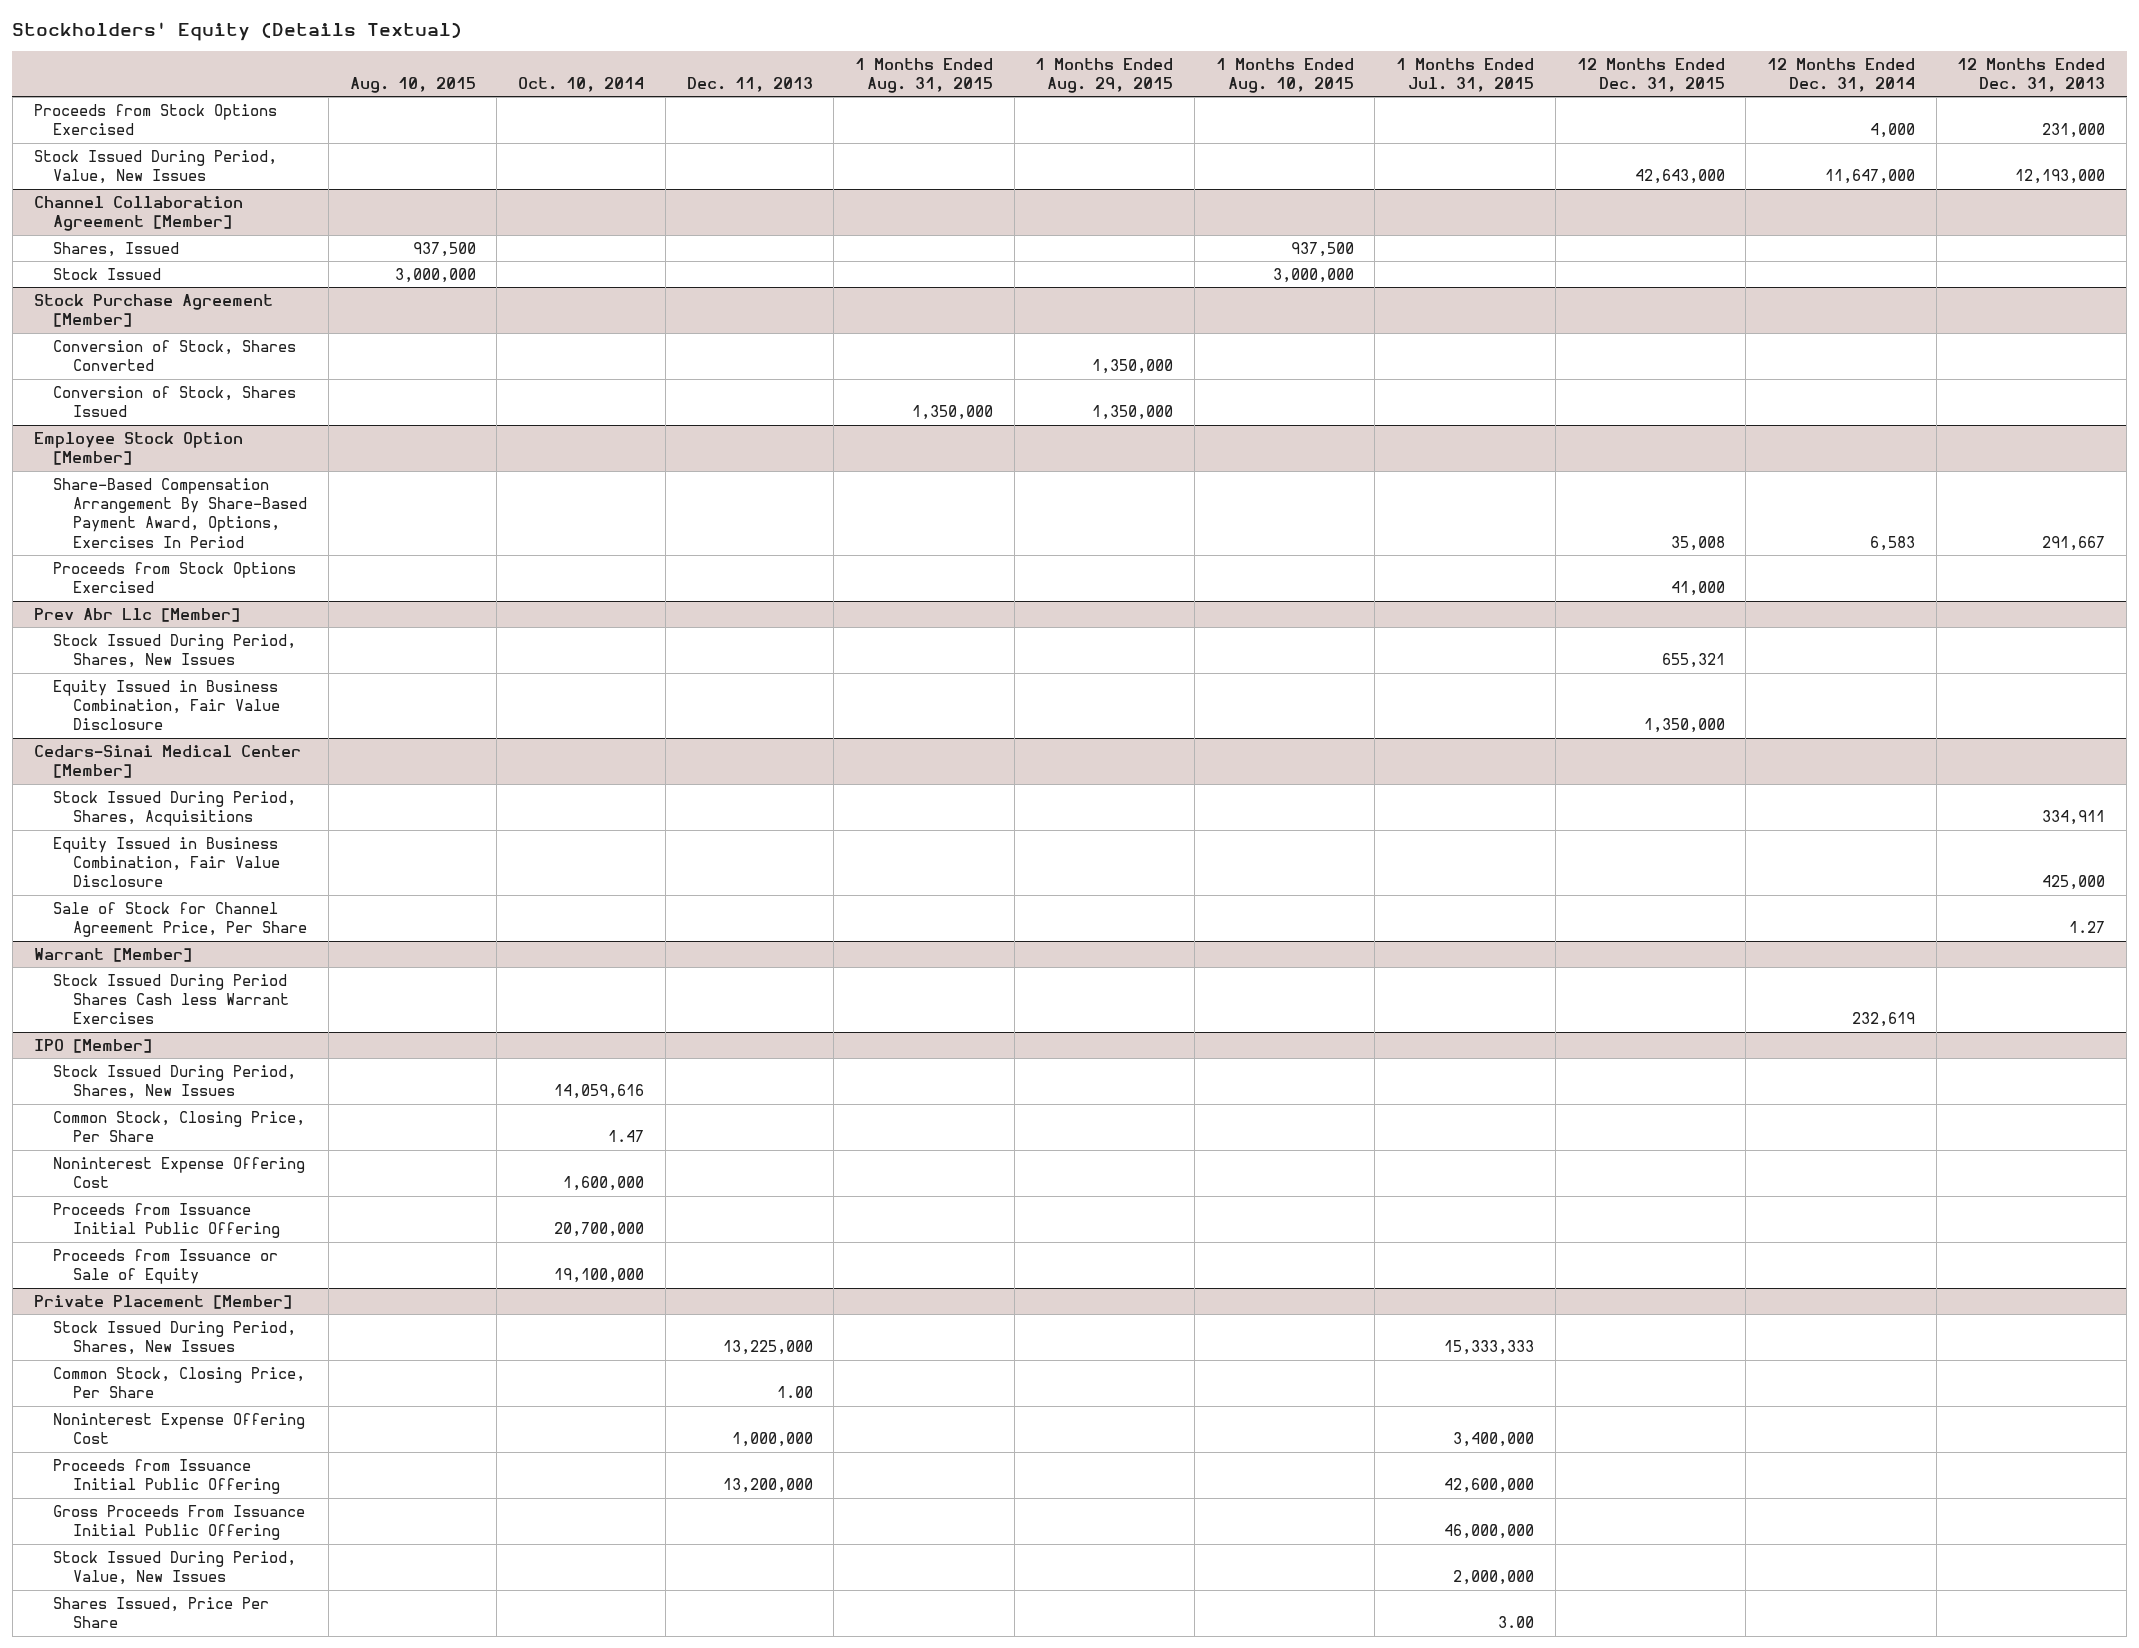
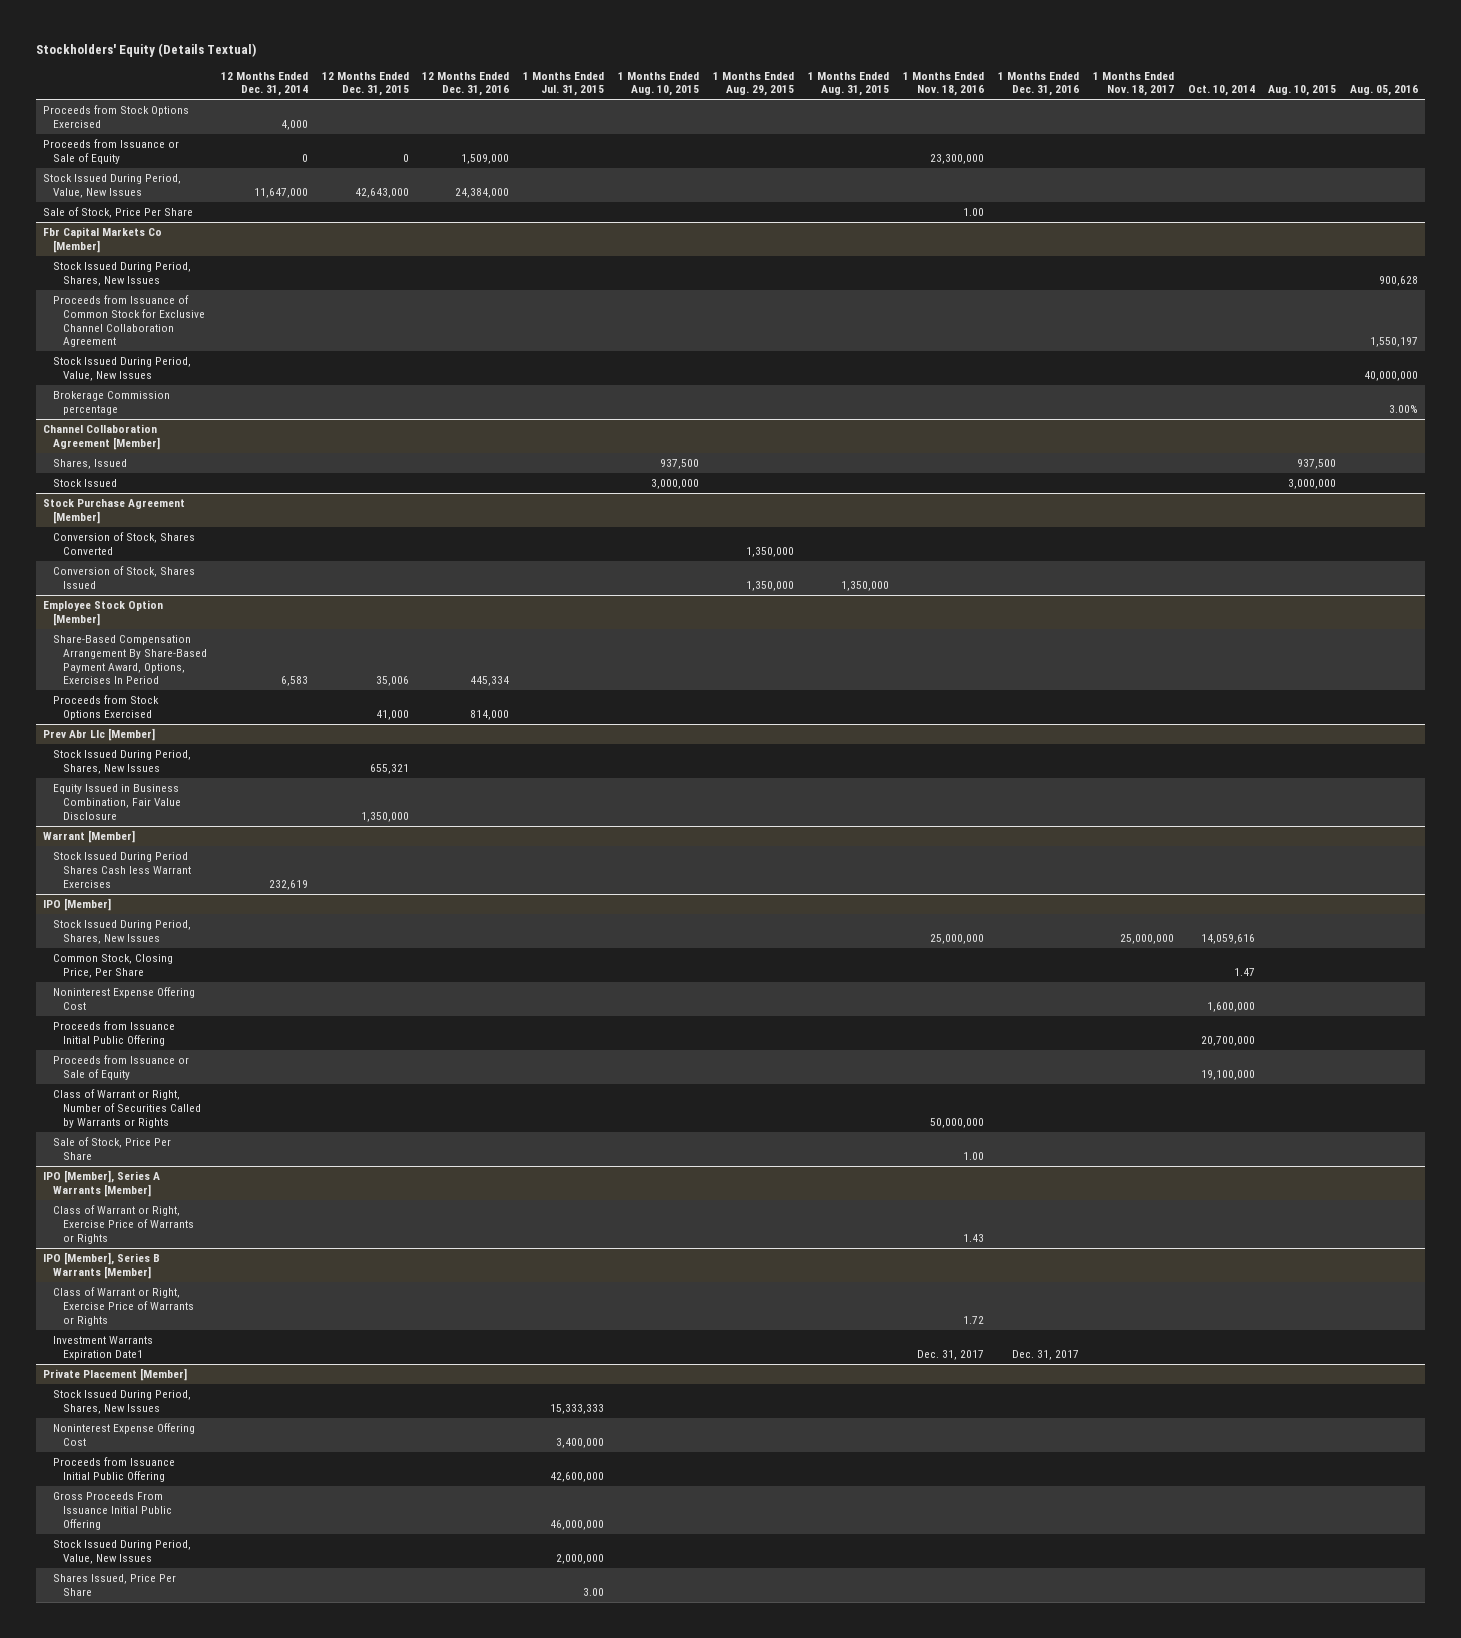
- | Aug. 10, 2015 | Oct. 10, 2014 | Dec. 11, 2013 | 1 Months Ended Aug. 31, 2015 | 1 Months Ended Aug. 29, 2015 | 1 Months Ended Aug. 10, 2015 | 1 Months Ended Jul. 31, 2015 | 12 Months Ended Dec. 31, 2015 | 12 Months Ended Dec. 31, 2014 | 12 Months Ended Dec. 31, 2013
+ | 12 Months Ended Dec. 31, 2014 | 12 Months Ended Dec. 31, 2015 | 12 Months Ended Dec. 31, 2016 | 1 Months Ended Jul. 31, 2015 | 1 Months Ended Aug. 10, 2015 | 1 Months Ended Aug. 29, 2015 | 1 Months Ended Aug. 31, 2015 | 1 Months Ended Nov. 18, 2016 | 1 Months Ended Dec. 31, 2016 | 1 Months Ended Nov. 18, 2017 | Oct. 10, 2014 | Aug. 10, 2015 | Aug. 05, 2016
+ Proceeds from Issuance or Sale of Equity | 0 | 0 | 1,509,000 | | | | | 23,300,000 | | | | |
+ Sale of Stock, Price Per Share | | | | | | | | 1.00 | | | | |
+ Fbr Capital Markets Co [Member]
+ Stock Issued During Period, Shares, New Issues | | | | | | | | | | | | | 900,628
+ Proceeds from Issuance of Common Stock for Exclusive Channel Collaboration Agreement | | | | | | | | | | | | | 1,550,197
+ Stock Issued During Period, Value, New Issues | | | | | | | | | | | | | 40,000,000
+ Brokerage Commission percentage | | | | | | | | | | | | | 3.00%
@ Employee Stock Option [Member]
- Share-Based Compensation Arrangement By Share-Based Payment Award, Options, Exercises In Period | | | | | | | | 35,008 | 6,583 | 291,667
+ Share-Based Compensation Arrangement By Share-Based Payment Award, Options, Exercises In Period | 6,583 | 35,006 | 445,334 | | | | | | | | | |
- Cedars-Sinai Medical Center [Member]
- Stock Issued During Period, Shares, Acquisitions | | | | | | | | | | 334,911
- Equity Issued in Business Combination, Fair Value Disclosure | | | | | | | | | | 425,000
- Sale of Stock for Channel Agreement Price, Per Share | | | | | | | | | | 1.27
@ IPO [Member]
+ Class of Warrant or Right, Number of Securities Called by Warrants or Rights | | | | | | | | 50,000,000 | | | | |
+ Sale of Stock, Price Per Share | | | | | | | | 1.00 | | | | |
+ IPO [Member], Series A Warrants [Member]
+ Class of Warrant or Right, Exercise Price of Warrants or Rights | | | | | | | | 1.43 | | | | |
+ IPO [Member], Series B Warrants [Member]
+ Class of Warrant or Right, Exercise Price of Warrants or Rights | | | | | | | | 1.72 | | | | |
+ Investment Warrants Expiration Date1 | | | | | | | | Dec. 31, 2017 | Dec. 31, 2017 | | | |
@ Private Placement [Member]
- Common Stock, Closing Price, Per Share | | | 1.00 | | | | | | |

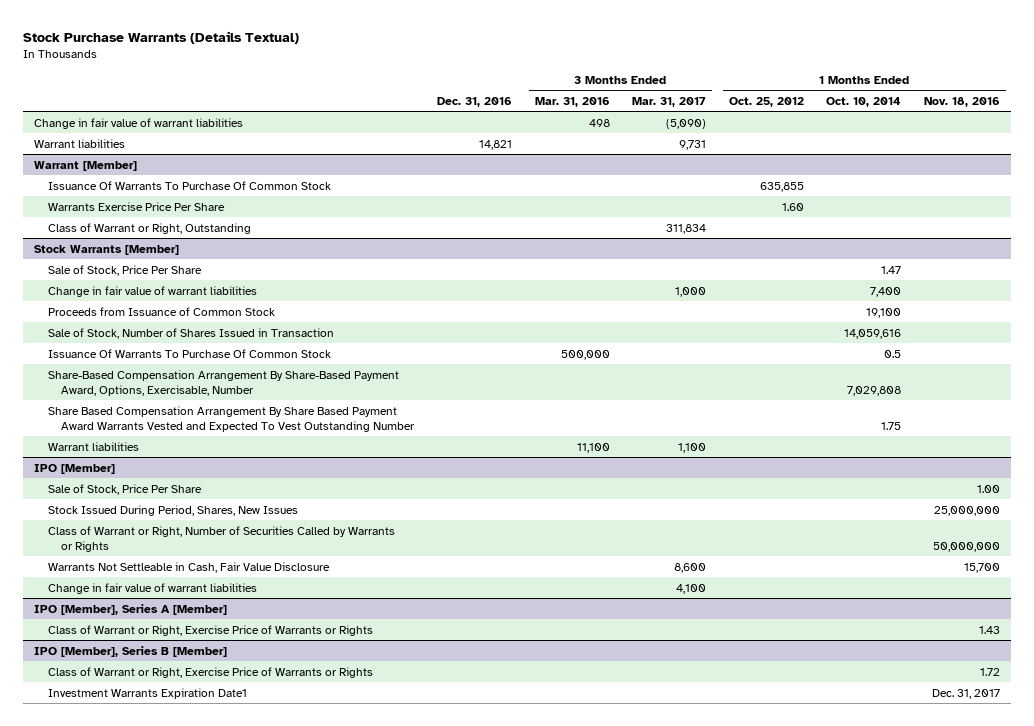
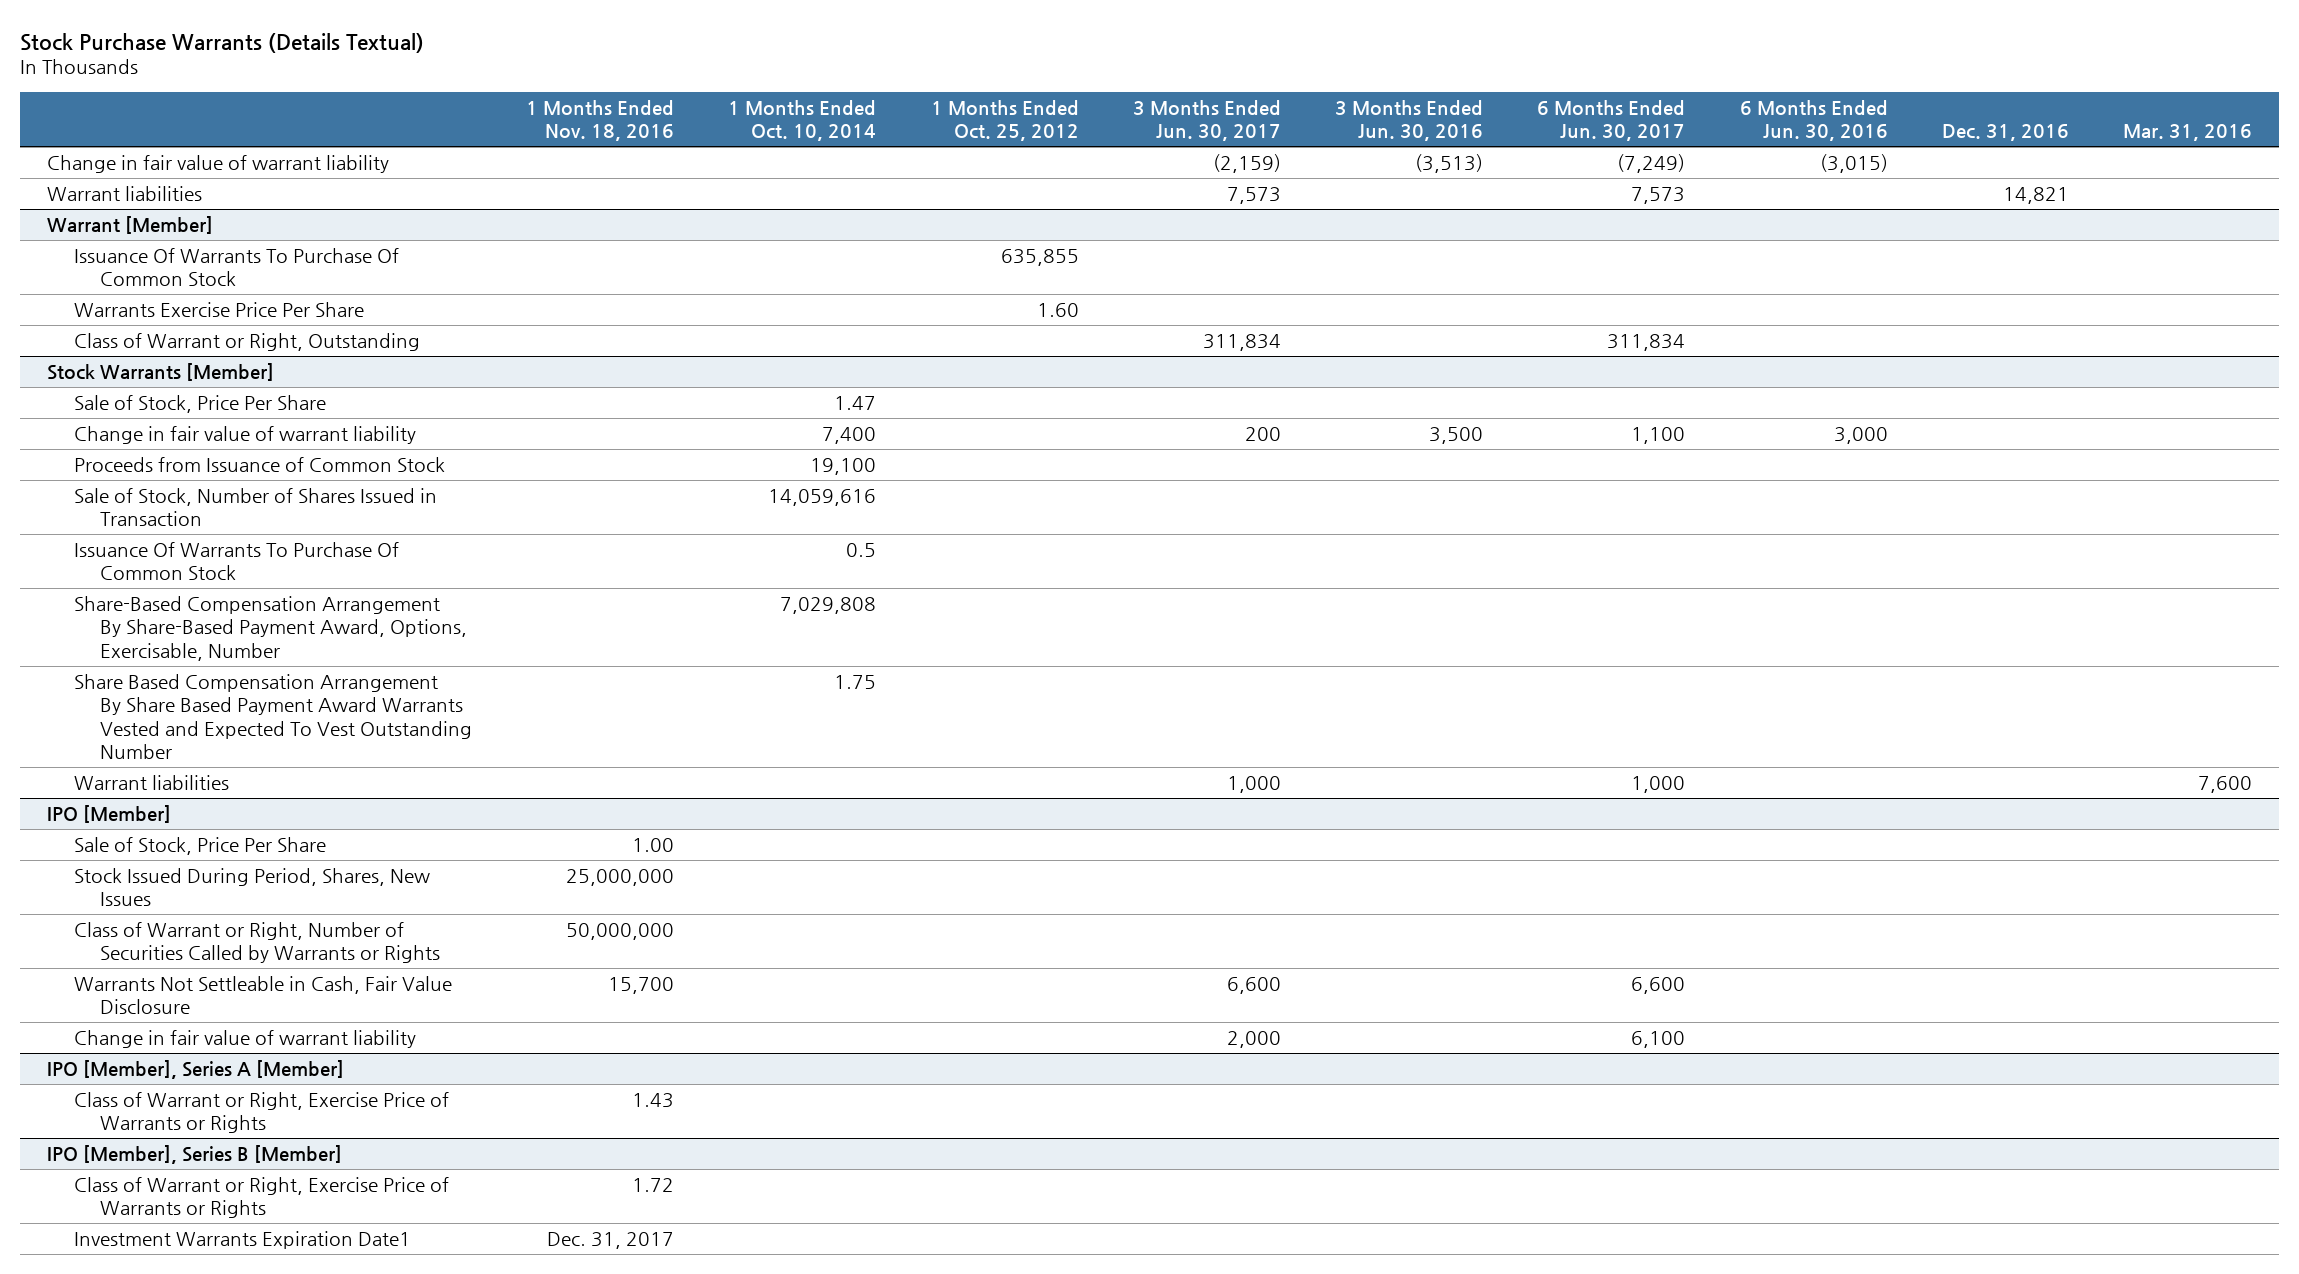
- | Dec. 31, 2016 | 3 Months Ended Mar. 31, 2016 | 3 Months Ended Mar. 31, 2017 | 1 Months Ended Oct. 25, 2012 | 1 Months Ended Oct. 10, 2014 | 1 Months Ended Nov. 18, 2016
+ | 1 Months Ended Nov. 18, 2016 | 1 Months Ended Oct. 10, 2014 | 1 Months Ended Oct. 25, 2012 | 3 Months Ended Jun. 30, 2017 | 3 Months Ended Jun. 30, 2016 | 6 Months Ended Jun. 30, 2017 | 6 Months Ended Jun. 30, 2016 | Dec. 31, 2016 | Mar. 31, 2016
- Change in fair value of warrant liabilities | | 498 | (5,090) | | |
+ Change in fair value of warrant liability | | | | (2,159) | (3,513) | (7,249) | (3,015) | |
@ Stock Warrants [Member]
- Change in fair value of warrant liabilities | | | 1,000 | | 7,400 |
+ Change in fair value of warrant liability | | 7,400 | | 200 | 3,500 | 1,100 | 3,000 | |
@ IPO [Member]
- Change in fair value of warrant liabilities | | | 4,100 | | |
+ Change in fair value of warrant liability | | | | 2,000 | | 6,100 | | |

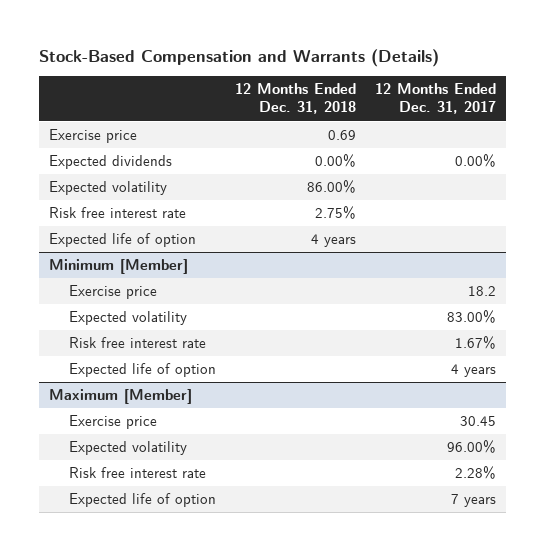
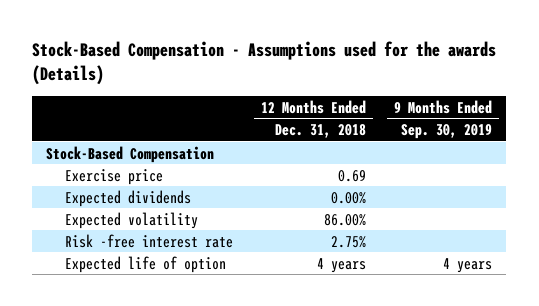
- Stock-Based Compensation and Warrants (Details)
+ Stock-Based Compensation - Assumptions used for the awards (Details)
- | 12 Months Ended Dec. 31, 2018 | 12 Months Ended Dec. 31, 2017
+ | 12 Months Ended Dec. 31, 2018 | 9 Months Ended Sep. 30, 2019
+ Stock-Based Compensation
- Risk free interest rate | 2.75% |
+ Risk -free interest rate | 2.75% |
- Minimum [Member]
- Exercise price | | 18.2
- Expected volatility | | 83.00%
- Risk free interest rate | | 1.67%
- Expected life of option | | 4 years
- Maximum [Member]
- Exercise price | | 30.45
- Expected volatility | | 96.00%
- Risk free interest rate | | 2.28%
- Expected life of option | | 7 years

